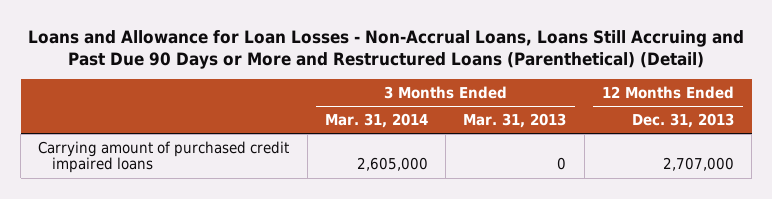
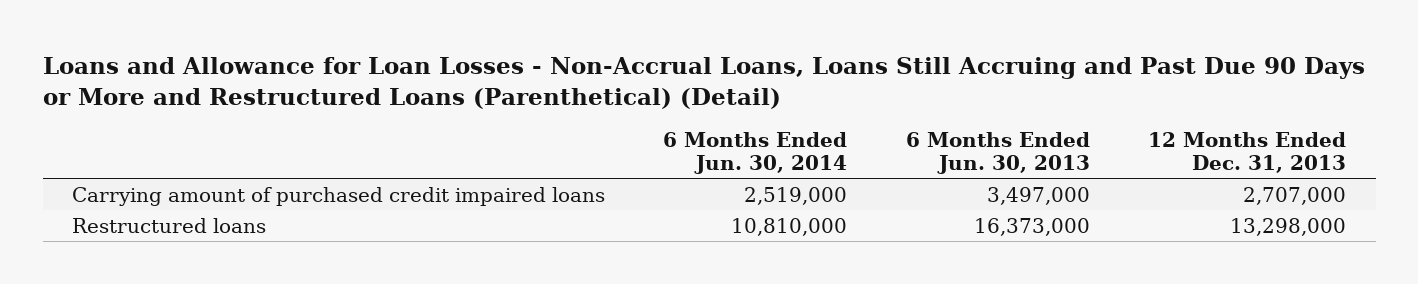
- | 3 Months Ended Mar. 31, 2014 | 3 Months Ended Mar. 31, 2013 | 12 Months Ended Dec. 31, 2013
+ | 6 Months Ended Jun. 30, 2014 | 6 Months Ended Jun. 30, 2013 | 12 Months Ended Dec. 31, 2013
+ Restructured loans | 10,810,000 | 16,373,000 | 13,298,000

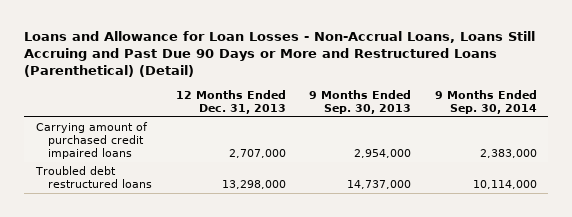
- | 6 Months Ended Jun. 30, 2014 | 6 Months Ended Jun. 30, 2013 | 12 Months Ended Dec. 31, 2013
+ | 12 Months Ended Dec. 31, 2013 | 9 Months Ended Sep. 30, 2013 | 9 Months Ended Sep. 30, 2014
- Restructured loans | 10,810,000 | 16,373,000 | 13,298,000
+ Troubled debt restructured loans | 13,298,000 | 14,737,000 | 10,114,000

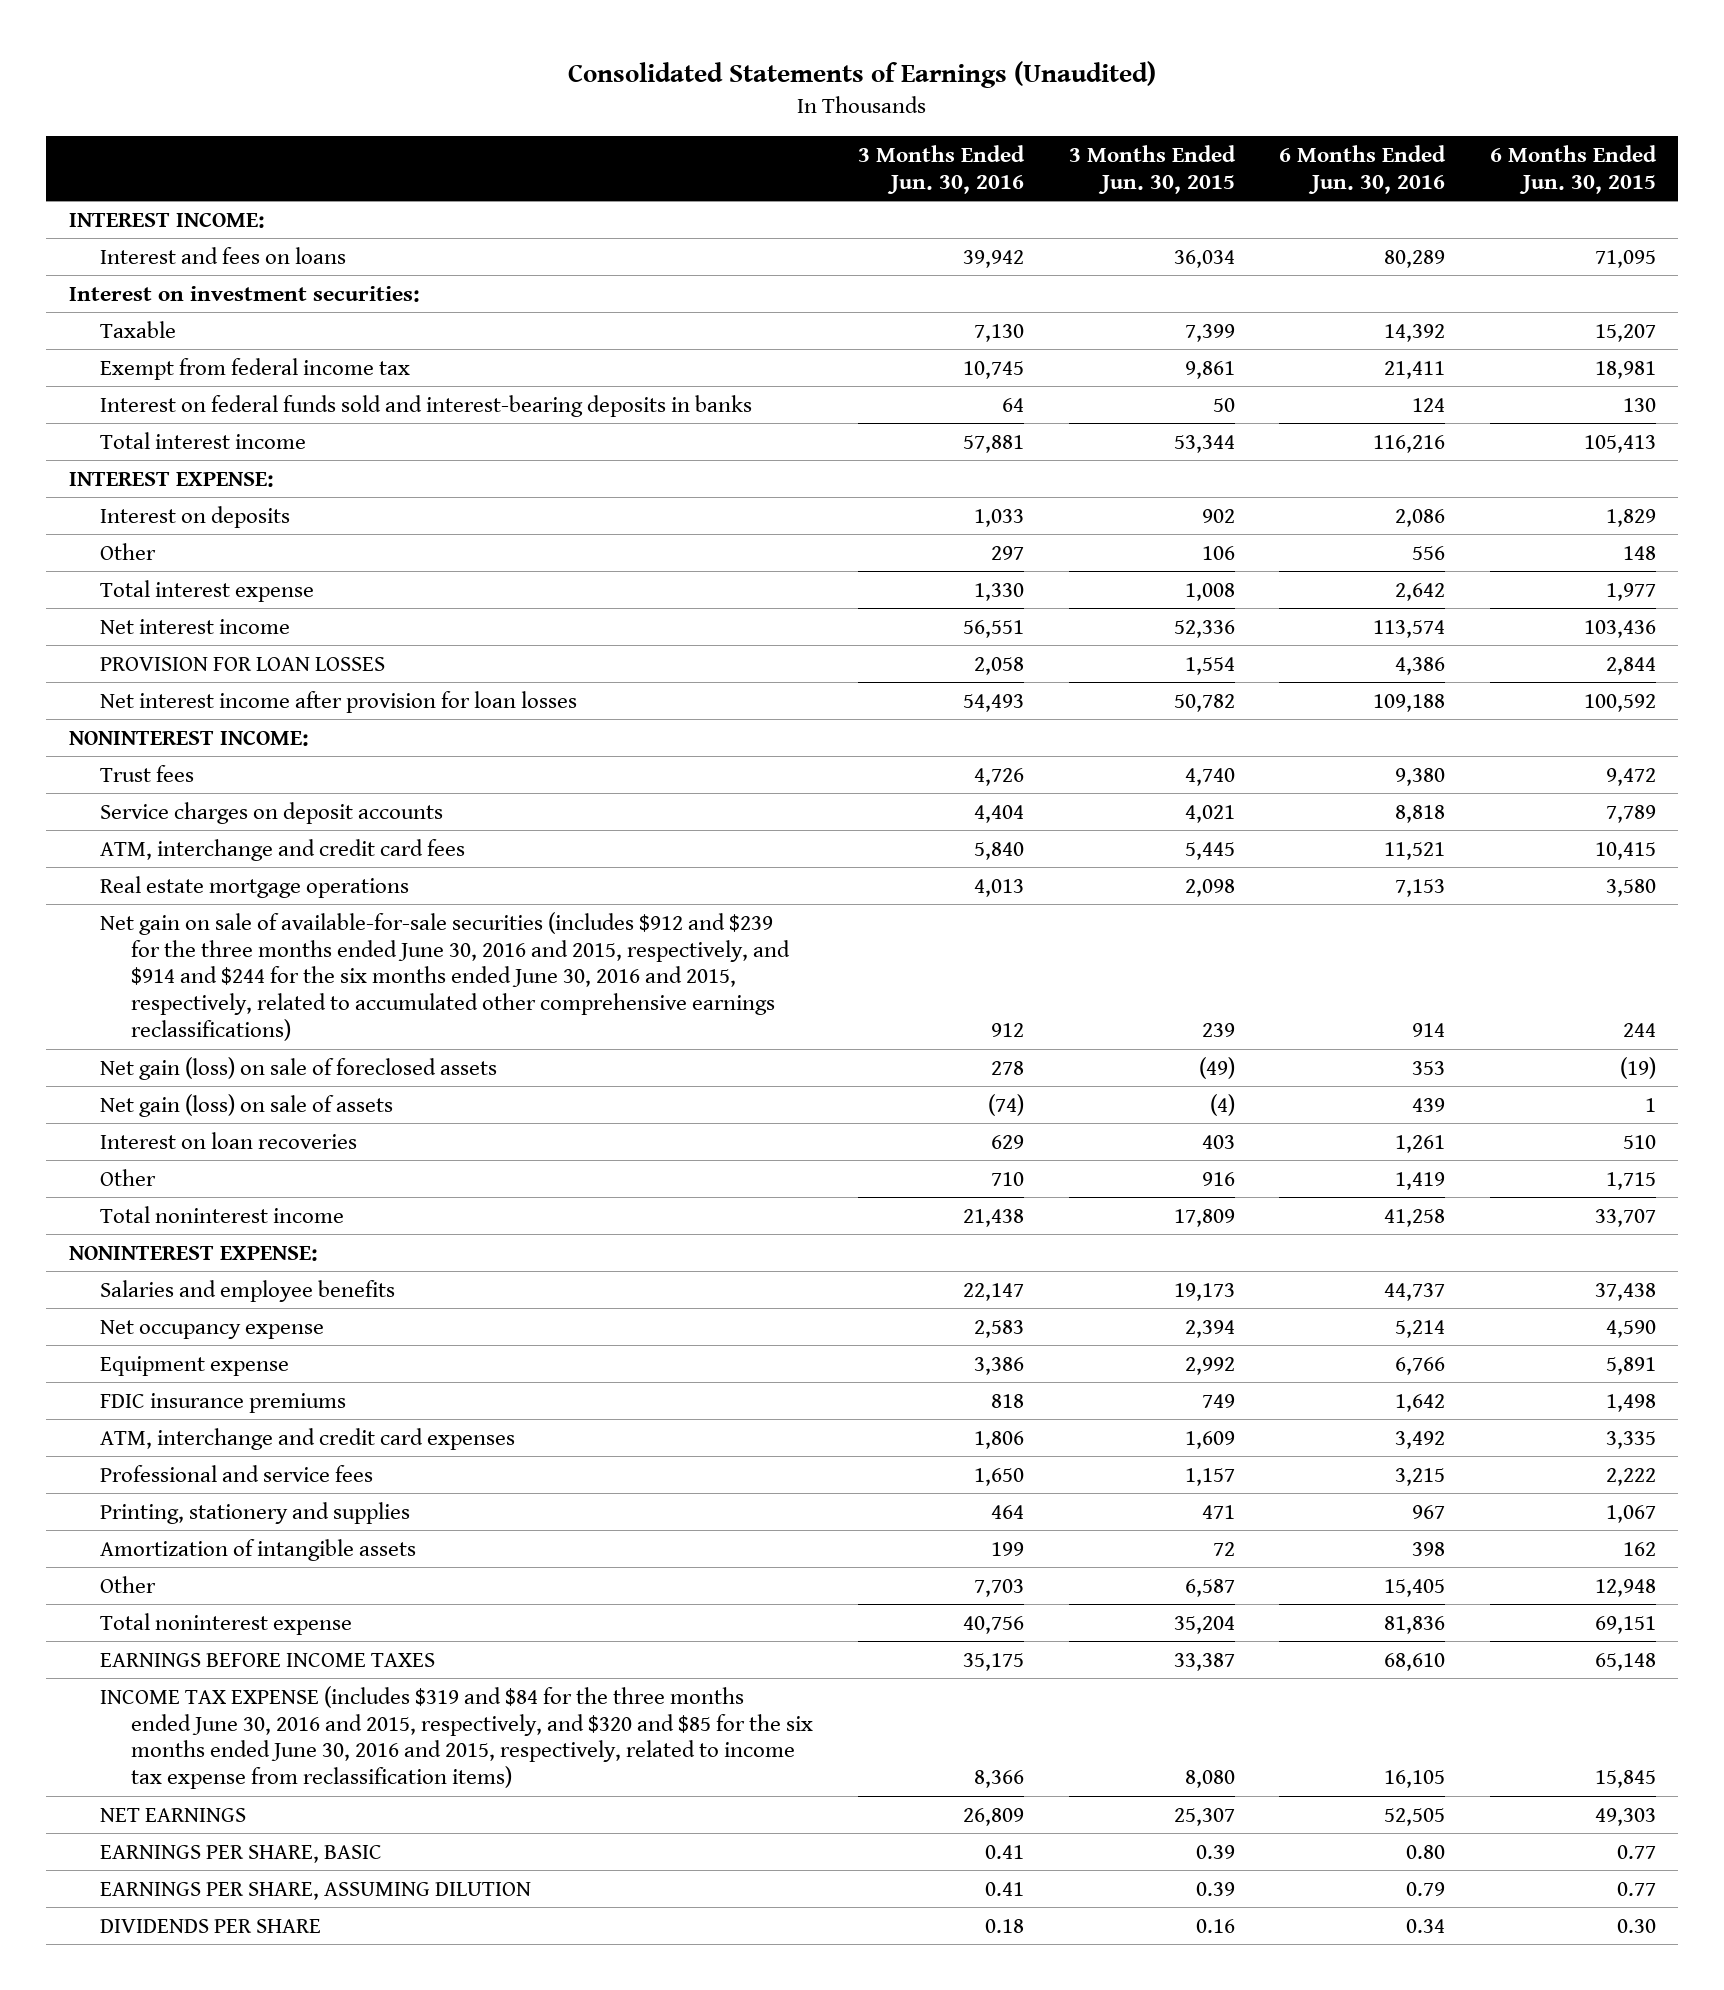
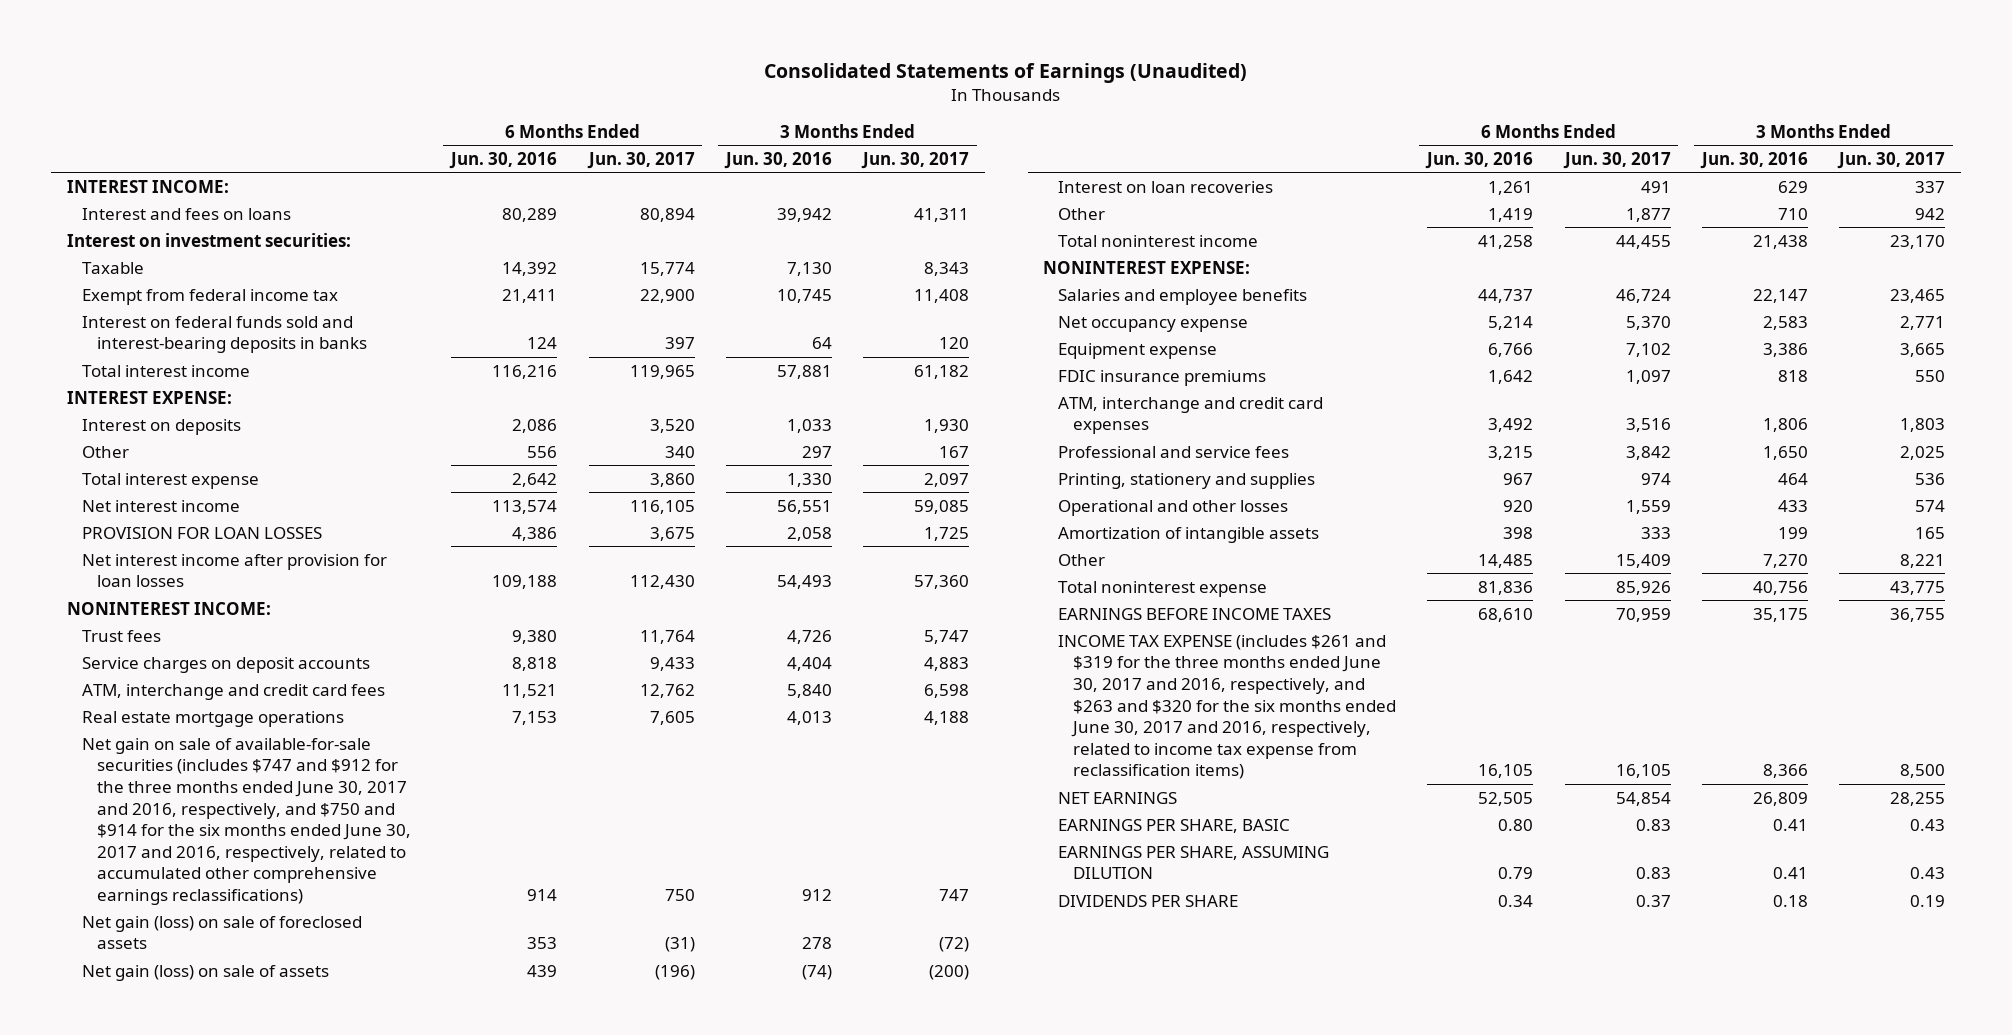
- | 3 Months Ended Jun. 30, 2016 | 3 Months Ended Jun. 30, 2015 | 6 Months Ended Jun. 30, 2016 | 6 Months Ended Jun. 30, 2015
+ | 6 Months Ended Jun. 30, 2016 | 6 Months Ended Jun. 30, 2017 | 3 Months Ended Jun. 30, 2016 | 3 Months Ended Jun. 30, 2017
- Net gain on sale of available-for-sale securities (includes $912 and $239 for the three months ended June 30, 2016 and 2015, respectively, and $914 and $244 for the six months ended June 30, 2016 and 2015, respectively, related to accumulated other comprehensive earnings reclassifications) | 912 | 239 | 914 | 244
+ Net gain on sale of available-for-sale securities (includes $747 and $912 for the three months ended June 30, 2017 and 2016, respectively, and $750 and $914 for the six months ended June 30, 2017 and 2016, respectively, related to accumulated other comprehensive earnings reclassifications) | 914 | 750 | 912 | 747
+ Operational and other losses | 920 | 1,559 | 433 | 574
- Other | 7,703 | 6,587 | 15,405 | 12,948
+ Other | 14,485 | 15,409 | 7,270 | 8,221
- INCOME TAX EXPENSE (includes $319 and $84 for the three months ended June 30, 2016 and 2015, respectively, and $320 and $85 for the six months ended June 30, 2016 and 2015, respectively, related to income tax expense from reclassification items) | 8,366 | 8,080 | 16,105 | 15,845
+ INCOME TAX EXPENSE (includes $261 and $319 for the three months ended June 30, 2017 and 2016, respectively, and $263 and $320 for the six months ended June 30, 2017 and 2016, respectively, related to income tax expense from reclassification items) | 16,105 | 16,105 | 8,366 | 8,500

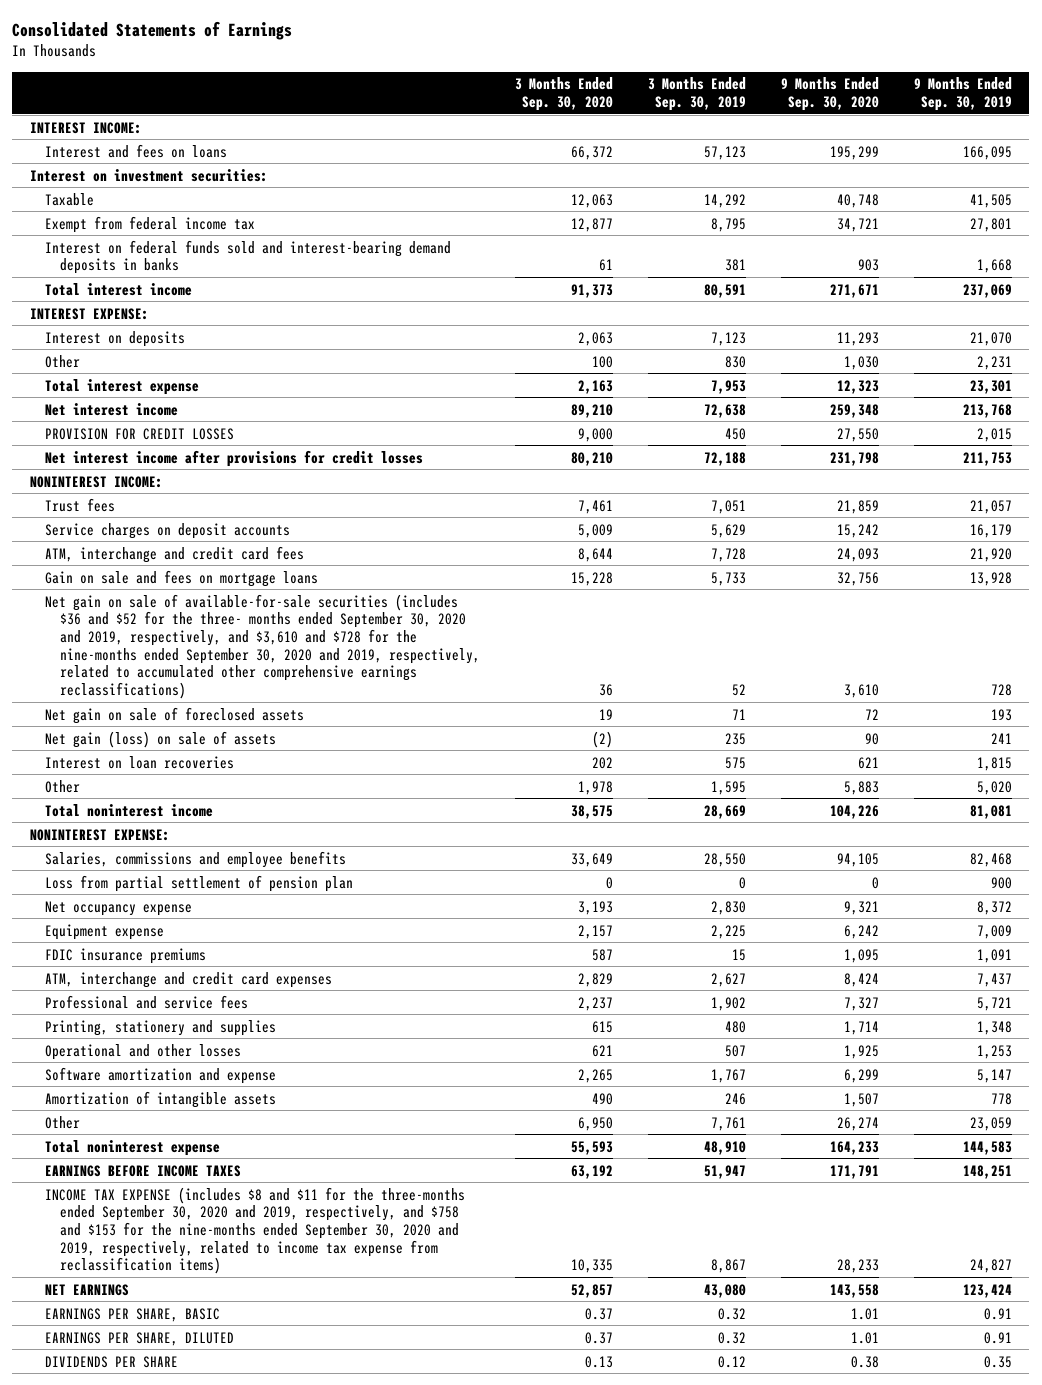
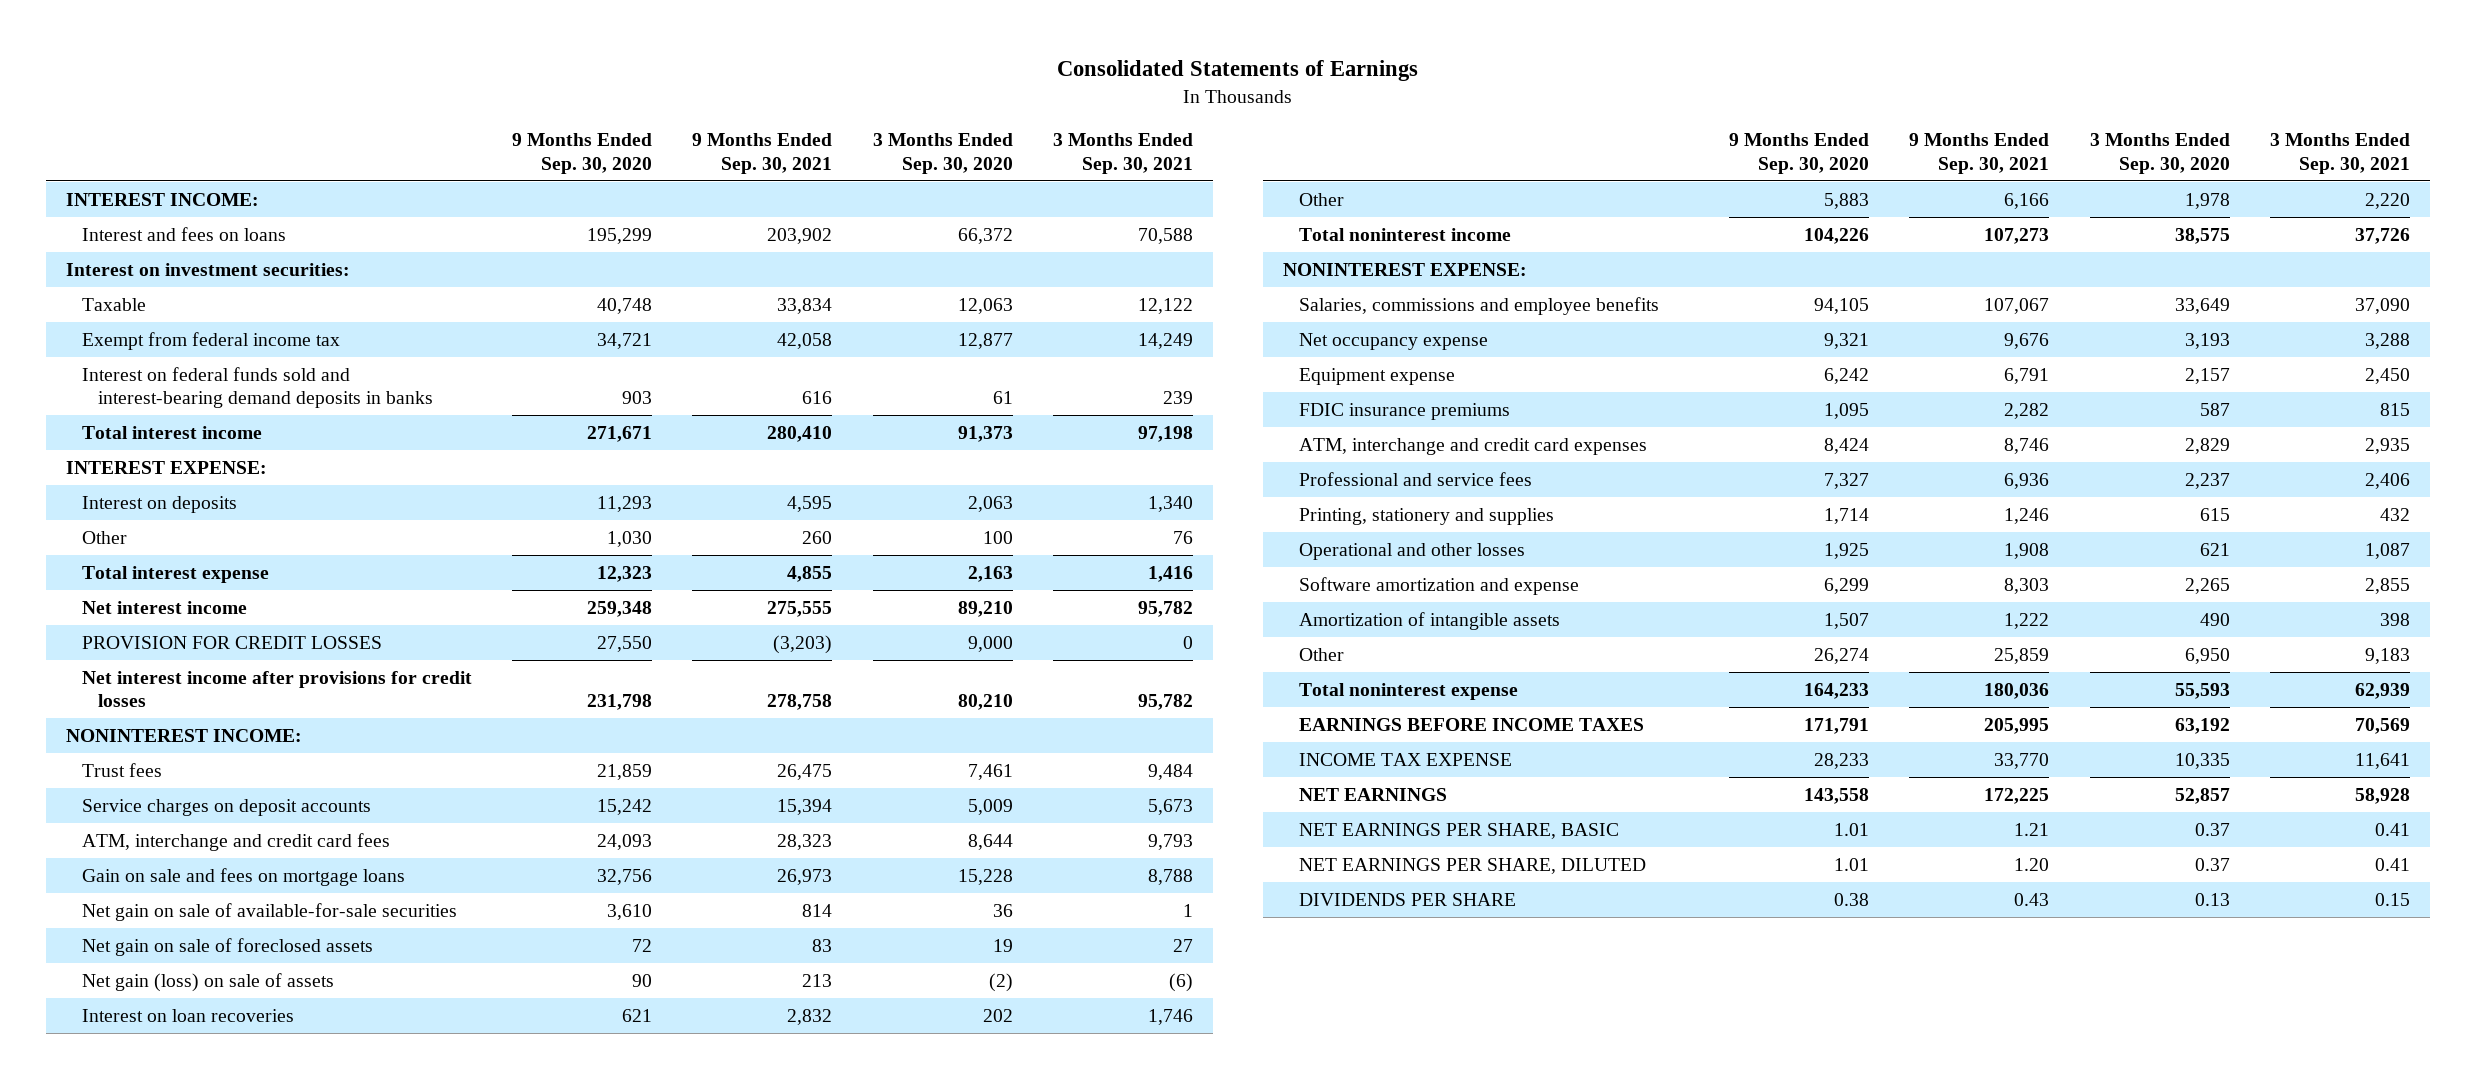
- | 3 Months Ended Sep. 30, 2020 | 3 Months Ended Sep. 30, 2019 | 9 Months Ended Sep. 30, 2020 | 9 Months Ended Sep. 30, 2019
+ | 9 Months Ended Sep. 30, 2020 | 9 Months Ended Sep. 30, 2021 | 3 Months Ended Sep. 30, 2020 | 3 Months Ended Sep. 30, 2021
- Net gain on sale of available-for-sale securities (includes $36 and $52 for the three- months ended September 30, 2020 and 2019, respectively, and $3,610 and $728 for the nine-months ended September 30, 2020 and 2019, respectively, related to accumulated other comprehensive earnings reclassifications) | 36 | 52 | 3,610 | 728
+ Net gain on sale of available-for-sale securities | 3,610 | 814 | 36 | 1
- Loss from partial settlement of pension plan | 0 | 0 | 0 | 900
- INCOME TAX EXPENSE (includes $8 and $11 for the three-months ended September 30, 2020 and 2019, respectively, and $758 and $153 for the nine-months ended September 30, 2020 and 2019, respectively, related to income tax expense from reclassification items) | 10,335 | 8,867 | 28,233 | 24,827
+ INCOME TAX EXPENSE | 28,233 | 33,770 | 10,335 | 11,641
- EARNINGS PER SHARE, BASIC | 0.37 | 0.32 | 1.01 | 0.91
- EARNINGS PER SHARE, DILUTED | 0.37 | 0.32 | 1.01 | 0.91
+ NET EARNINGS PER SHARE, BASIC | 1.01 | 1.21 | 0.37 | 0.41
+ NET EARNINGS PER SHARE, DILUTED | 1.01 | 1.20 | 0.37 | 0.41

